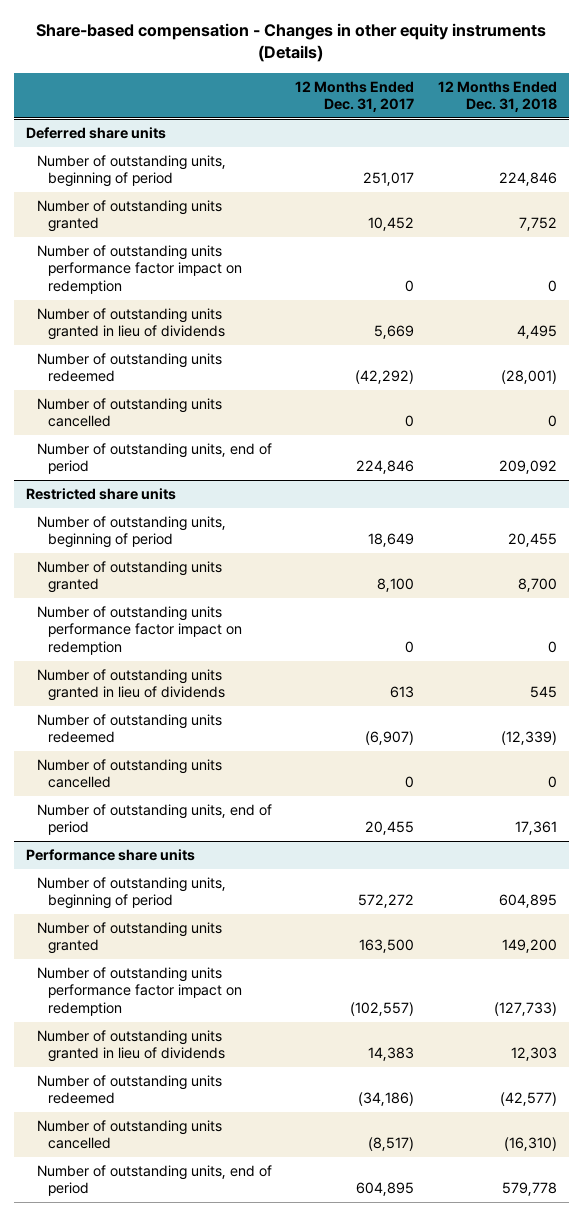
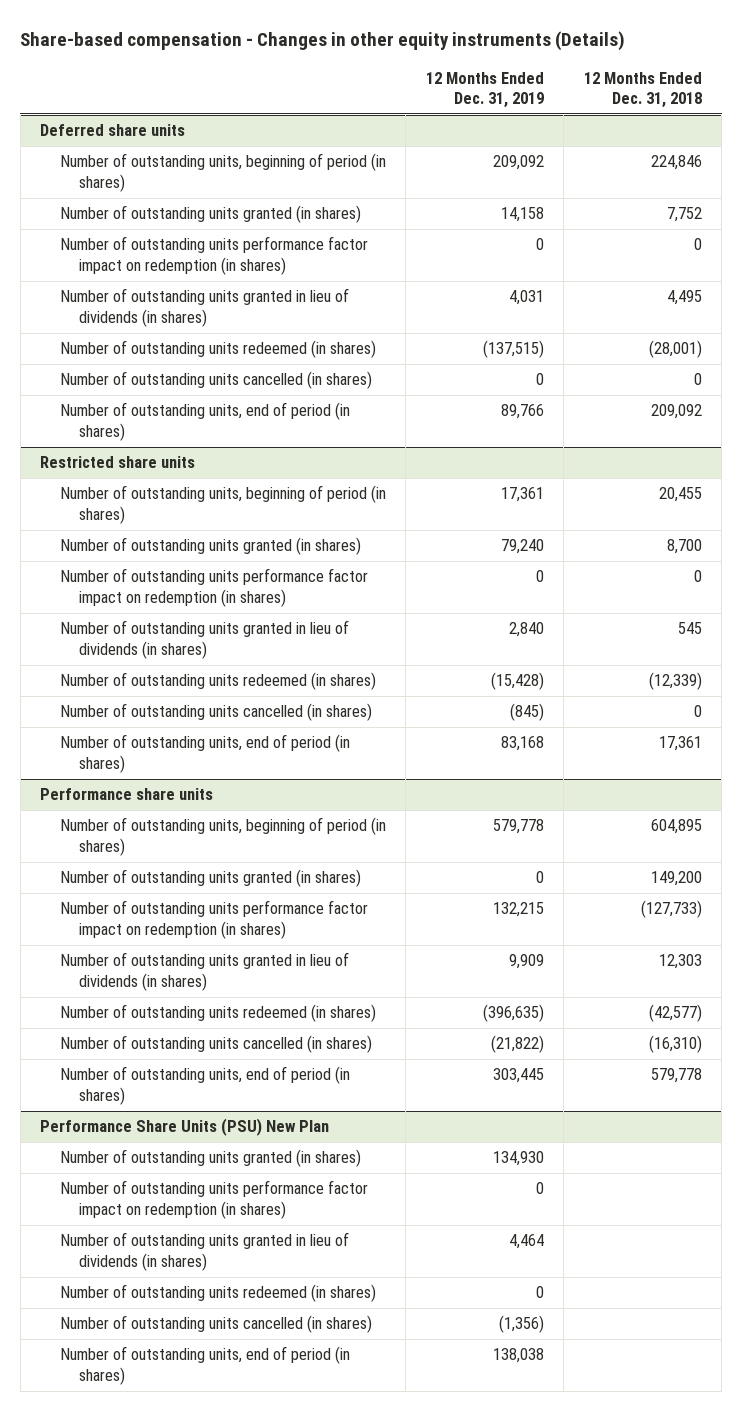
- | 12 Months Ended Dec. 31, 2017 | 12 Months Ended Dec. 31, 2018
+ | 12 Months Ended Dec. 31, 2019 | 12 Months Ended Dec. 31, 2018
@ Deferred share units
- Number of outstanding units, beginning of period | 251,017 | 224,846
- Number of outstanding units granted | 10,452 | 7,752
- Number of outstanding units performance factor impact on redemption | 0 | 0
- Number of outstanding units granted in lieu of dividends | 5,669 | 4,495
- Number of outstanding units redeemed | (42,292) | (28,001)
- Number of outstanding units cancelled | 0 | 0
- Number of outstanding units, end of period | 224,846 | 209,092
+ Number of outstanding units, beginning of period (in shares) | 209,092 | 224,846
+ Number of outstanding units granted (in shares) | 14,158 | 7,752
+ Number of outstanding units performance factor impact on redemption (in shares) | 0 | 0
+ Number of outstanding units granted in lieu of dividends (in shares) | 4,031 | 4,495
+ Number of outstanding units redeemed (in shares) | (137,515) | (28,001)
+ Number of outstanding units cancelled (in shares) | 0 | 0
+ Number of outstanding units, end of period (in shares) | 89,766 | 209,092
@ Restricted share units
- Number of outstanding units, beginning of period | 18,649 | 20,455
- Number of outstanding units granted | 8,100 | 8,700
- Number of outstanding units performance factor impact on redemption | 0 | 0
- Number of outstanding units granted in lieu of dividends | 613 | 545
- Number of outstanding units redeemed | (6,907) | (12,339)
- Number of outstanding units cancelled | 0 | 0
- Number of outstanding units, end of period | 20,455 | 17,361
+ Number of outstanding units, beginning of period (in shares) | 17,361 | 20,455
+ Number of outstanding units granted (in shares) | 79,240 | 8,700
+ Number of outstanding units performance factor impact on redemption (in shares) | 0 | 0
+ Number of outstanding units granted in lieu of dividends (in shares) | 2,840 | 545
+ Number of outstanding units redeemed (in shares) | (15,428) | (12,339)
+ Number of outstanding units cancelled (in shares) | (845) | 0
+ Number of outstanding units, end of period (in shares) | 83,168 | 17,361
@ Performance share units
- Number of outstanding units, beginning of period | 572,272 | 604,895
- Number of outstanding units granted | 163,500 | 149,200
- Number of outstanding units performance factor impact on redemption | (102,557) | (127,733)
- Number of outstanding units granted in lieu of dividends | 14,383 | 12,303
- Number of outstanding units redeemed | (34,186) | (42,577)
- Number of outstanding units cancelled | (8,517) | (16,310)
- Number of outstanding units, end of period | 604,895 | 579,778
+ Number of outstanding units, beginning of period (in shares) | 579,778 | 604,895
+ Number of outstanding units granted (in shares) | 0 | 149,200
+ Number of outstanding units performance factor impact on redemption (in shares) | 132,215 | (127,733)
+ Number of outstanding units granted in lieu of dividends (in shares) | 9,909 | 12,303
+ Number of outstanding units redeemed (in shares) | (396,635) | (42,577)
+ Number of outstanding units cancelled (in shares) | (21,822) | (16,310)
+ Number of outstanding units, end of period (in shares) | 303,445 | 579,778
+ Performance Share Units (PSU) New Plan
+ Number of outstanding units granted (in shares) | 134,930 |
+ Number of outstanding units performance factor impact on redemption (in shares) | 0 |
+ Number of outstanding units granted in lieu of dividends (in shares) | 4,464 |
+ Number of outstanding units redeemed (in shares) | 0 |
+ Number of outstanding units cancelled (in shares) | (1,356) |
+ Number of outstanding units, end of period (in shares) | 138,038 |

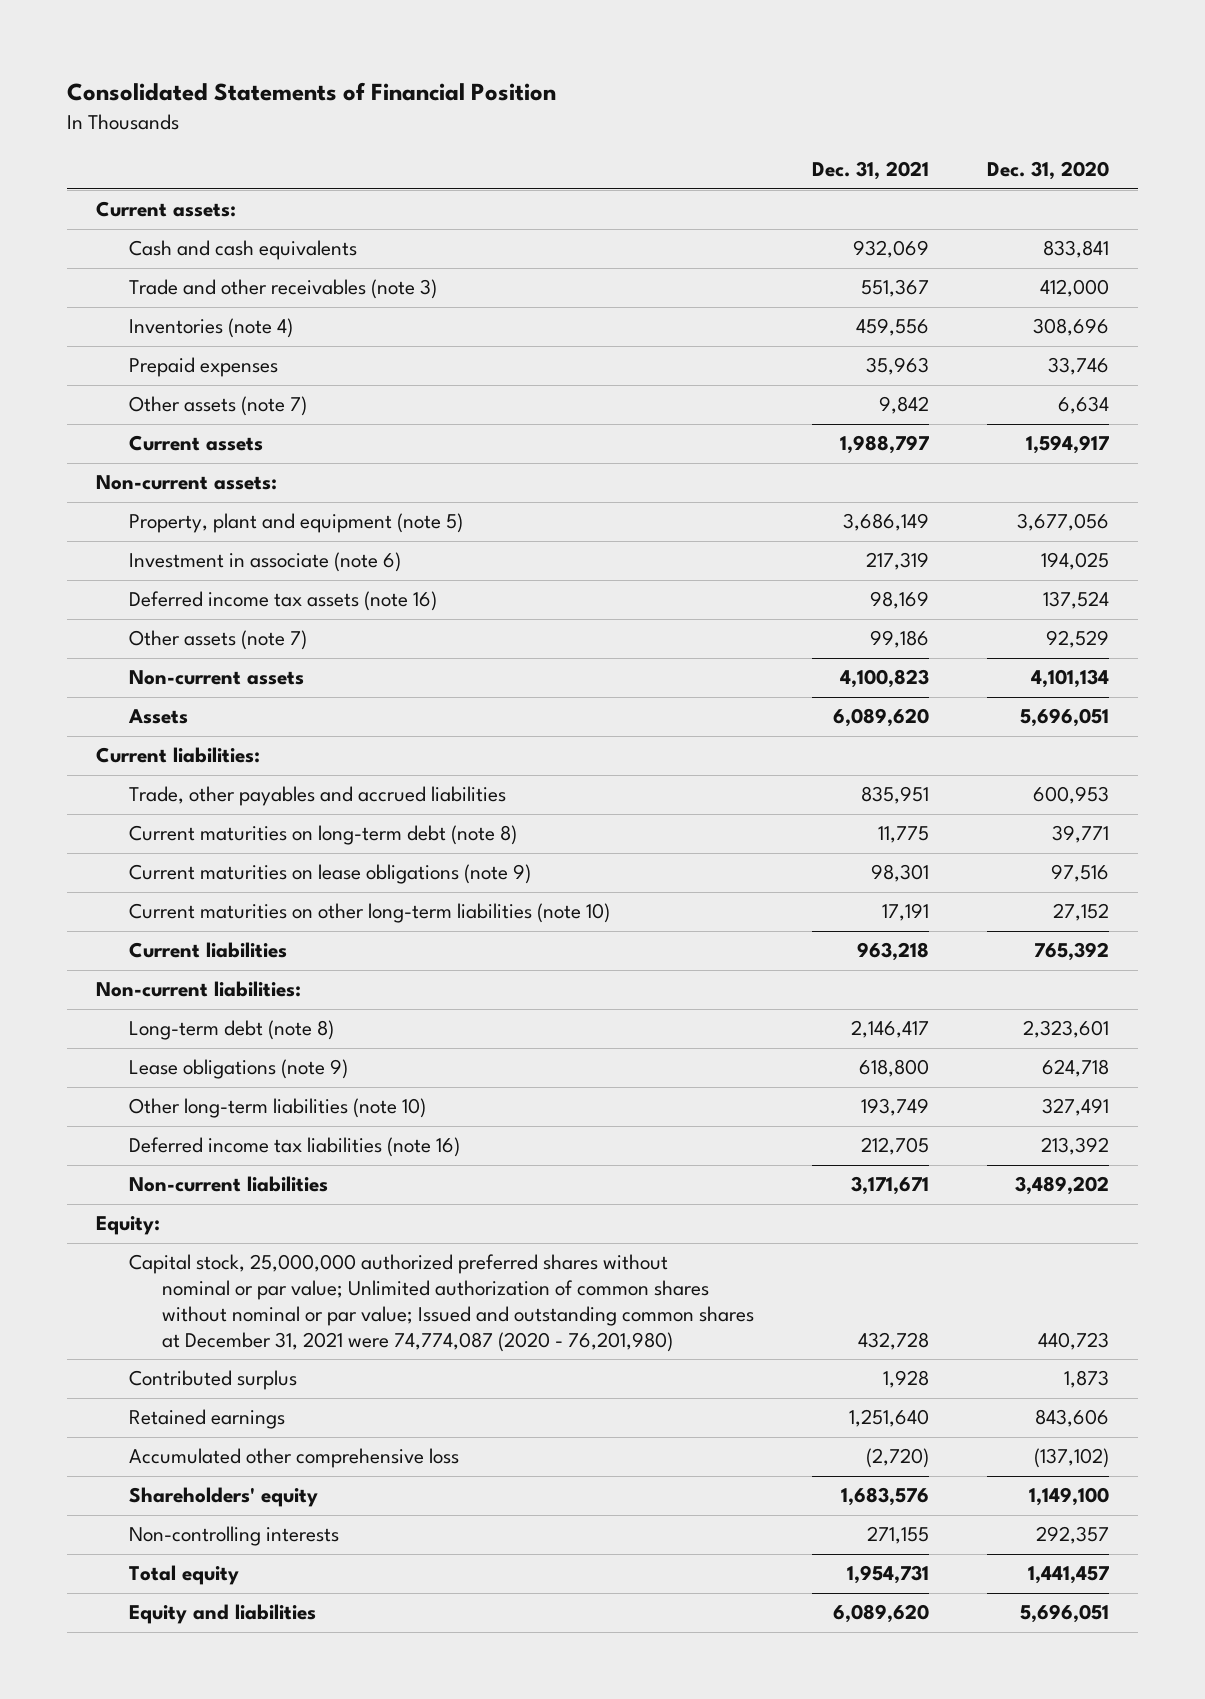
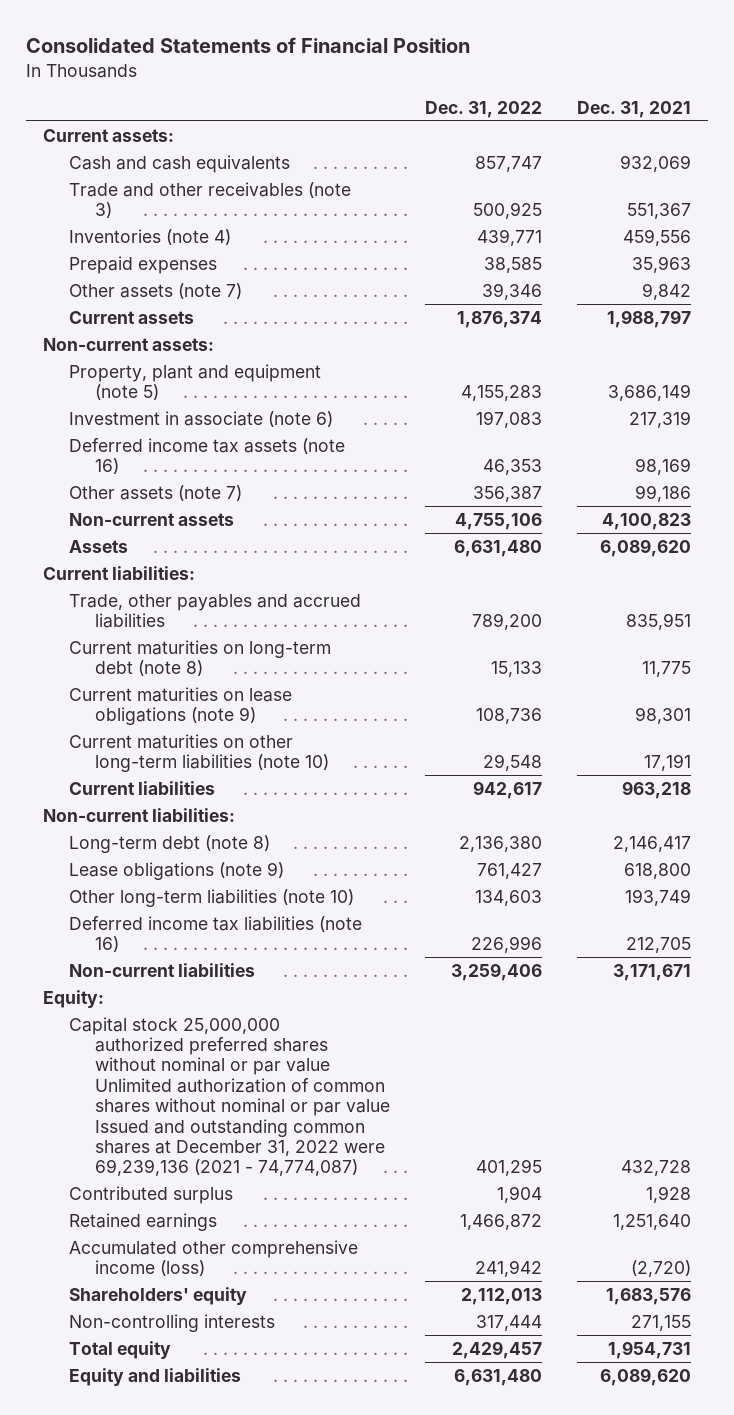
- | Dec. 31, 2021 | Dec. 31, 2020
+ | Dec. 31, 2022 | Dec. 31, 2021
- Capital stock, 25,000,000 authorized preferred shares without nominal or par value; Unlimited authorization of common shares without nominal or par value; Issued and outstanding common shares at December 31, 2021 were 74,774,087 (2020 - 76,201,980) | 432,728 | 440,723
+ Capital stock 25,000,000 authorized preferred shares without nominal or par value Unlimited authorization of common shares without nominal or par value Issued and outstanding common shares at December 31, 2022 were 69,239,136 (2021 - 74,774,087) | 401,295 | 432,728
- Accumulated other comprehensive loss | (2,720) | (137,102)
+ Accumulated other comprehensive income (loss) | 241,942 | (2,720)

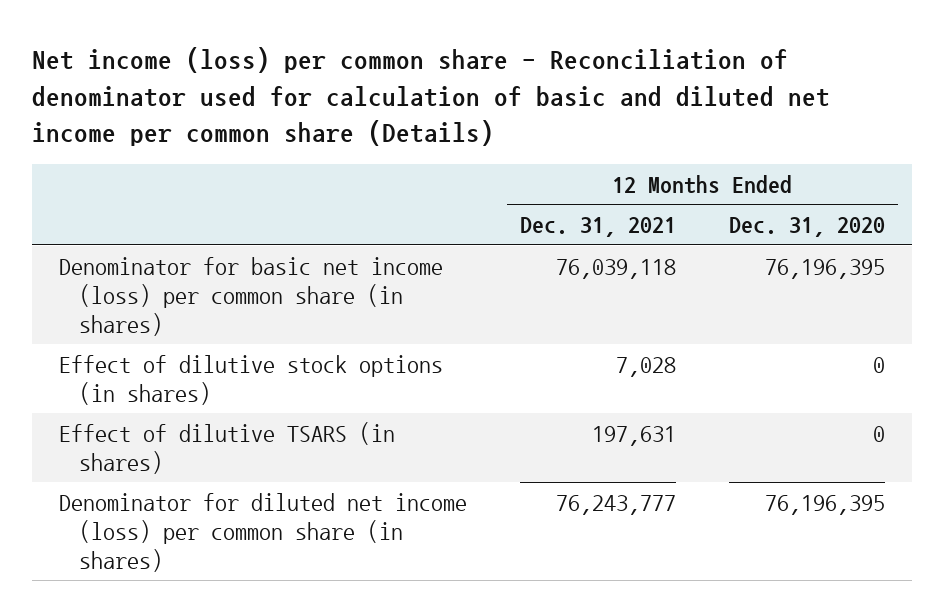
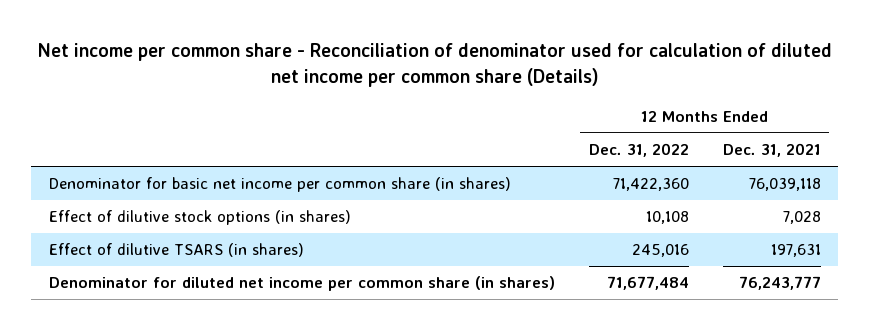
- Net income (loss) per common share - Reconciliation of denominator used for calculation of basic and diluted net income per common share (Details)
+ Net income per common share - Reconciliation of denominator used for calculation of diluted net income per common share (Details)
- | 12 Months Ended Dec. 31, 2021 | 12 Months Ended Dec. 31, 2020
+ | 12 Months Ended Dec. 31, 2022 | 12 Months Ended Dec. 31, 2021
- Denominator for basic net income (loss) per common share (in shares) | 76,039,118 | 76,196,395
+ Denominator for basic net income per common share (in shares) | 71,422,360 | 76,039,118
- Denominator for diluted net income (loss) per common share (in shares) | 76,243,777 | 76,196,395
+ Denominator for diluted net income per common share (in shares) | 71,677,484 | 76,243,777

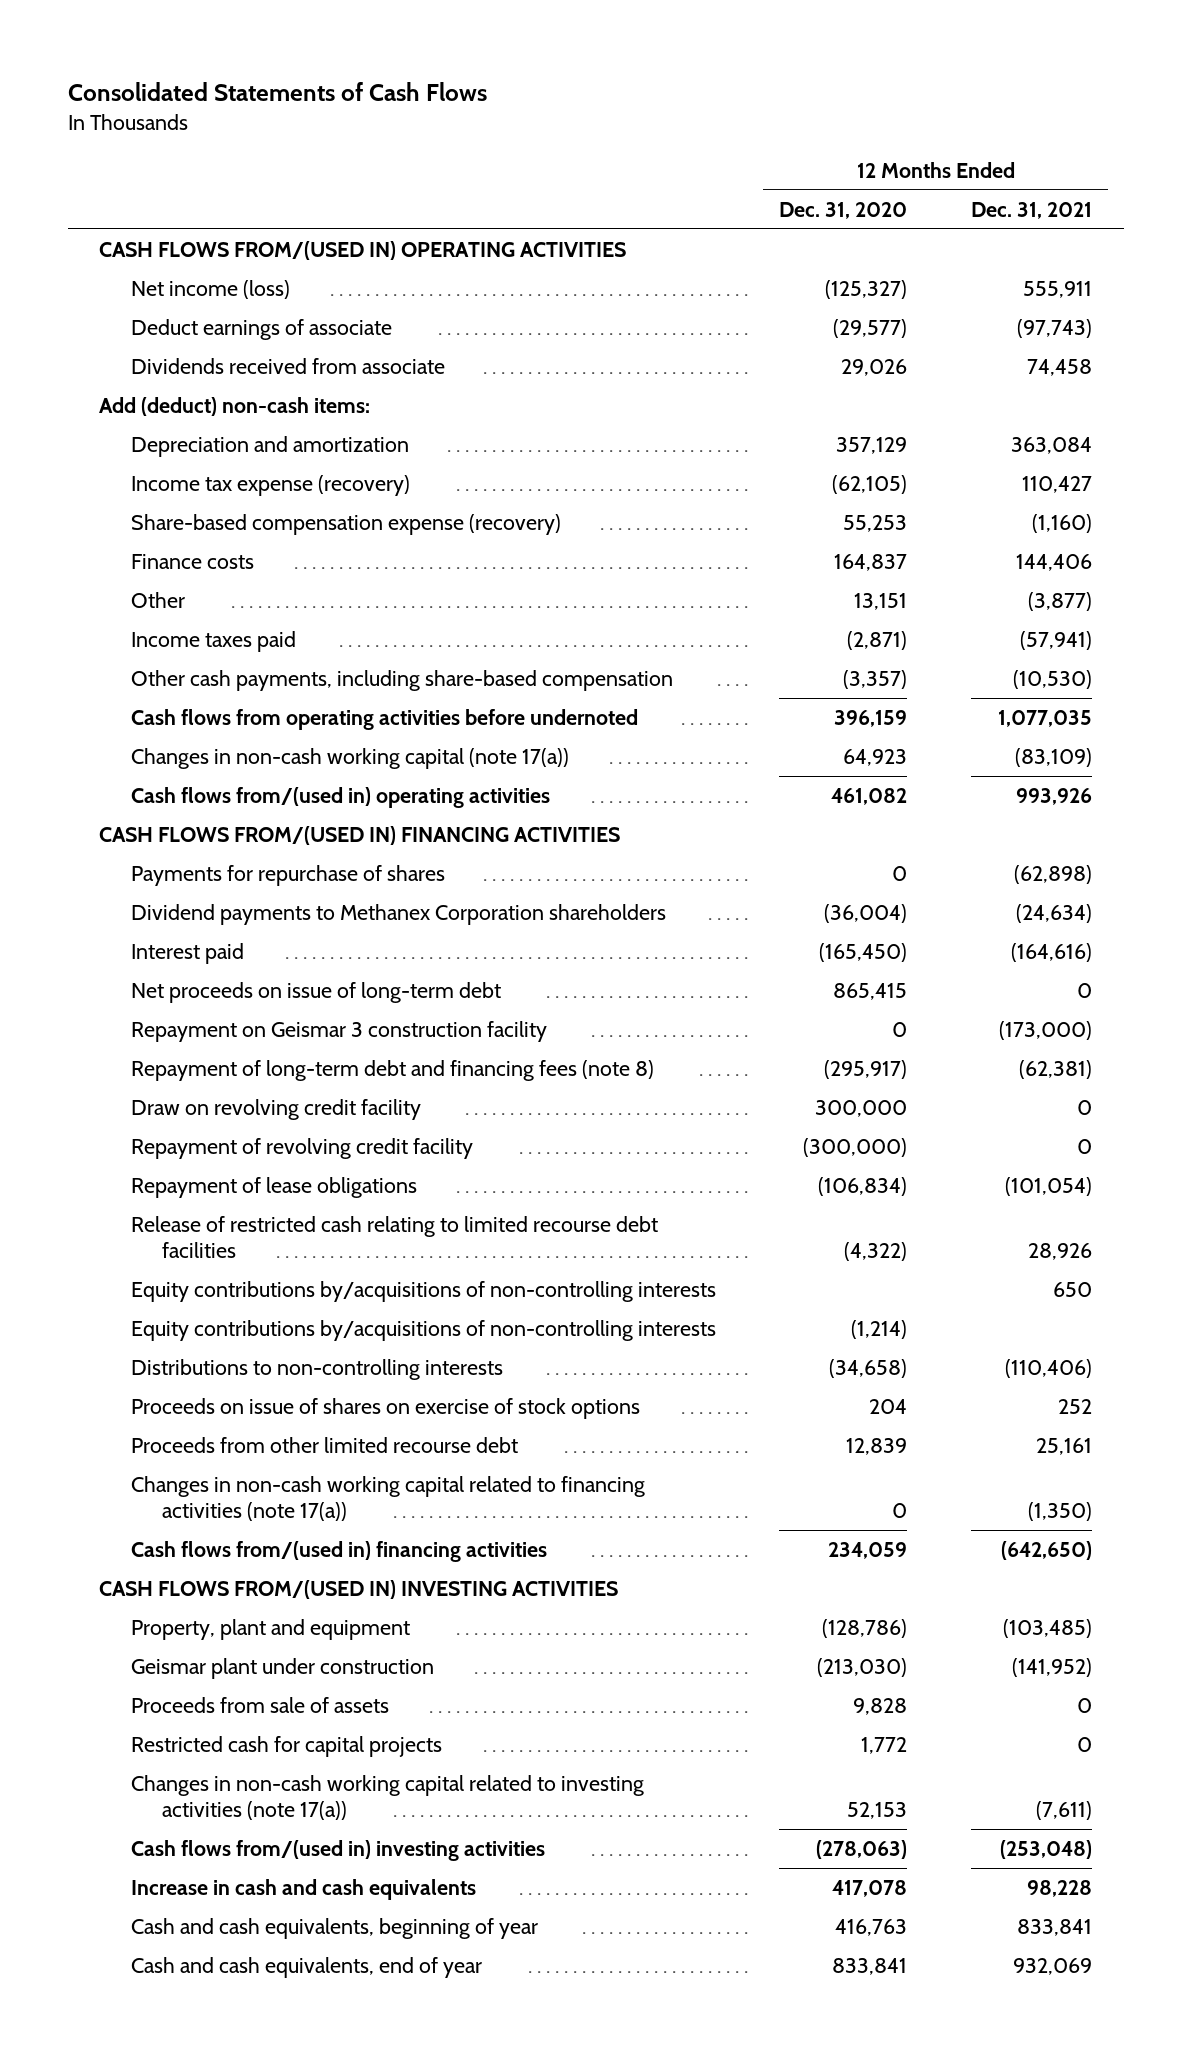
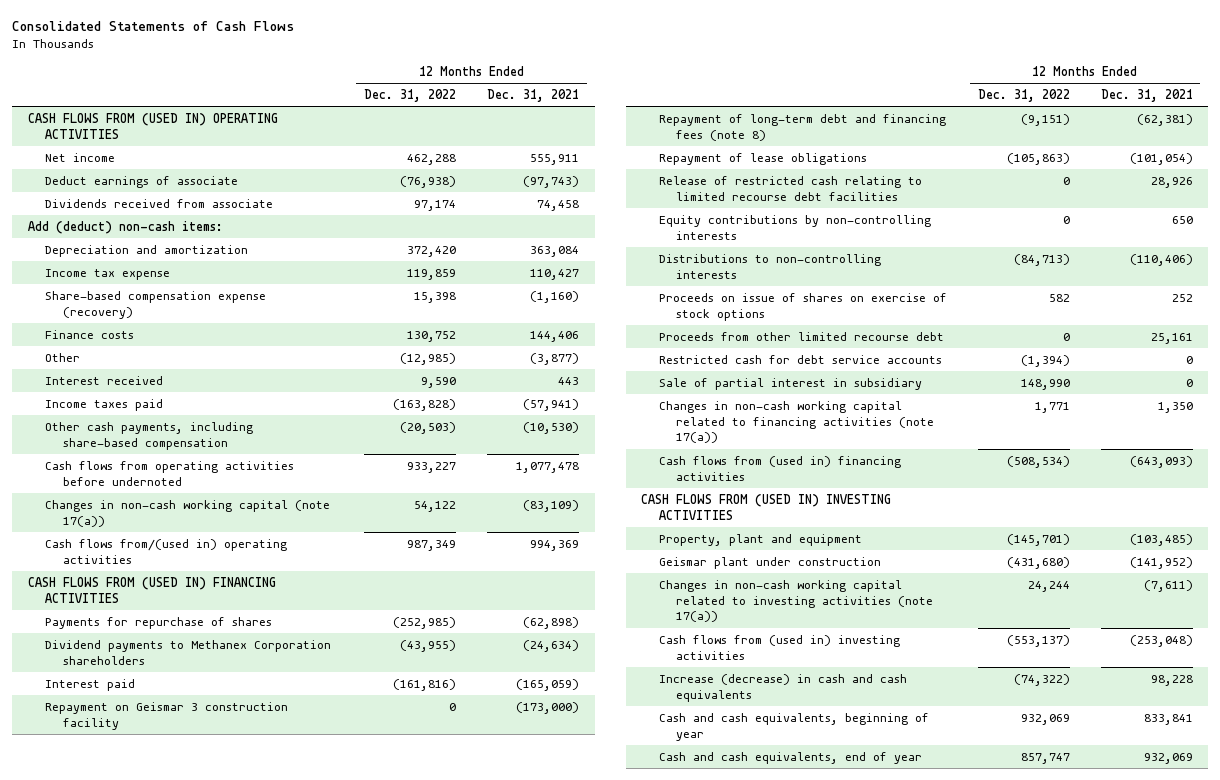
- | 12 Months Ended Dec. 31, 2020 | 12 Months Ended Dec. 31, 2021
+ | 12 Months Ended Dec. 31, 2022 | 12 Months Ended Dec. 31, 2021
- CASH FLOWS FROM/(USED IN) OPERATING ACTIVITIES
- Net income (loss) | (125,327) | 555,911
+ CASH FLOWS FROM (USED IN) OPERATING ACTIVITIES
+ Net income | 462,288 | 555,911
- Income tax expense (recovery) | (62,105) | 110,427
+ Income tax expense | 119,859 | 110,427
+ Interest received | 9,590 | 443
- Cash flows from operating activities before undernoted | 396,159 | 1,077,035
+ Cash flows from operating activities before undernoted | 933,227 | 1,077,478
- Cash flows from/(used in) operating activities | 461,082 | 993,926
- CASH FLOWS FROM/(USED IN) FINANCING ACTIVITIES
+ Cash flows from/(used in) operating activities | 987,349 | 994,369
+ CASH FLOWS FROM (USED IN) FINANCING ACTIVITIES
- Interest paid | (165,450) | (164,616)
- Net proceeds on issue of long-term debt | 865,415 | 0
+ Interest paid | (161,816) | (165,059)
- Draw on revolving credit facility | 300,000 | 0
- Repayment of revolving credit facility | (300,000) | 0
- Equity contributions by/acquisitions of non-controlling interests | | 650
- Equity contributions by/acquisitions of non-controlling interests | (1,214) |
+ Equity contributions by non-controlling interests | 0 | 650
- Changes in non-cash working capital related to financing activities (note 17(a)) | 0 | (1,350)
- Cash flows from/(used in) financing activities | 234,059 | (642,650)
- CASH FLOWS FROM/(USED IN) INVESTING ACTIVITIES
+ Restricted cash for debt service accounts | (1,394) | 0
+ Sale of partial interest in subsidiary | 148,990 | 0
+ Changes in non-cash working capital related to financing activities (note 17(a)) | 1,771 | 1,350
+ Cash flows from (used in) financing activities | (508,534) | (643,093)
+ CASH FLOWS FROM (USED IN) INVESTING ACTIVITIES
- Proceeds from sale of assets | 9,828 | 0
- Restricted cash for capital projects | 1,772 | 0
- Cash flows from/(used in) investing activities | (278,063) | (253,048)
- Increase in cash and cash equivalents | 417,078 | 98,228
+ Cash flows from (used in) investing activities | (553,137) | (253,048)
+ Increase (decrease) in cash and cash equivalents | (74,322) | 98,228

